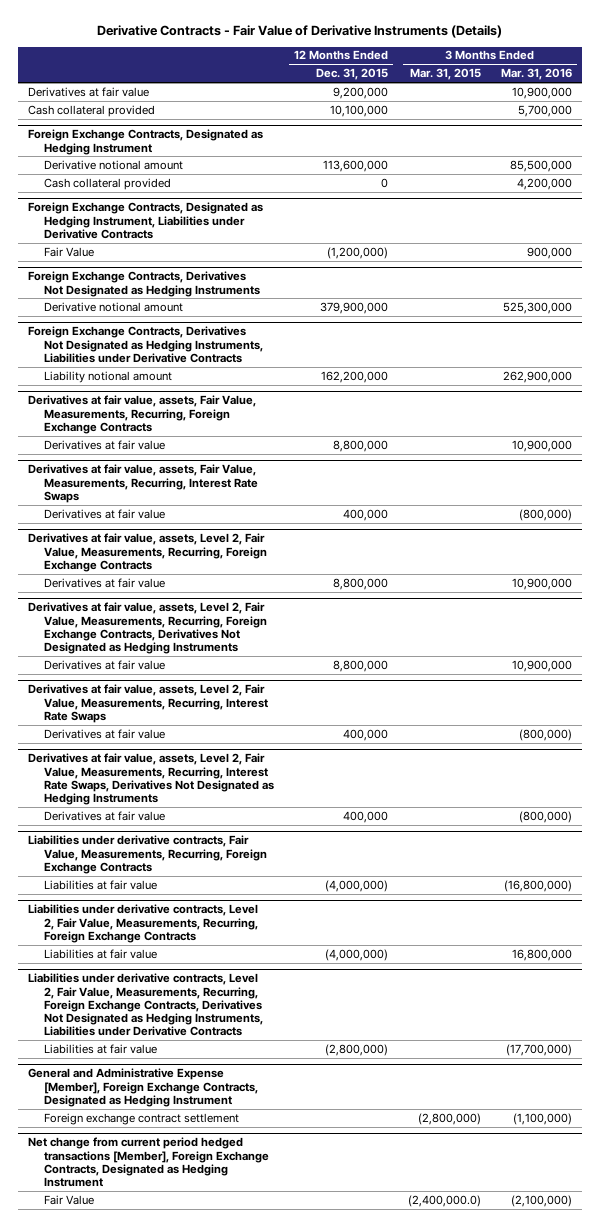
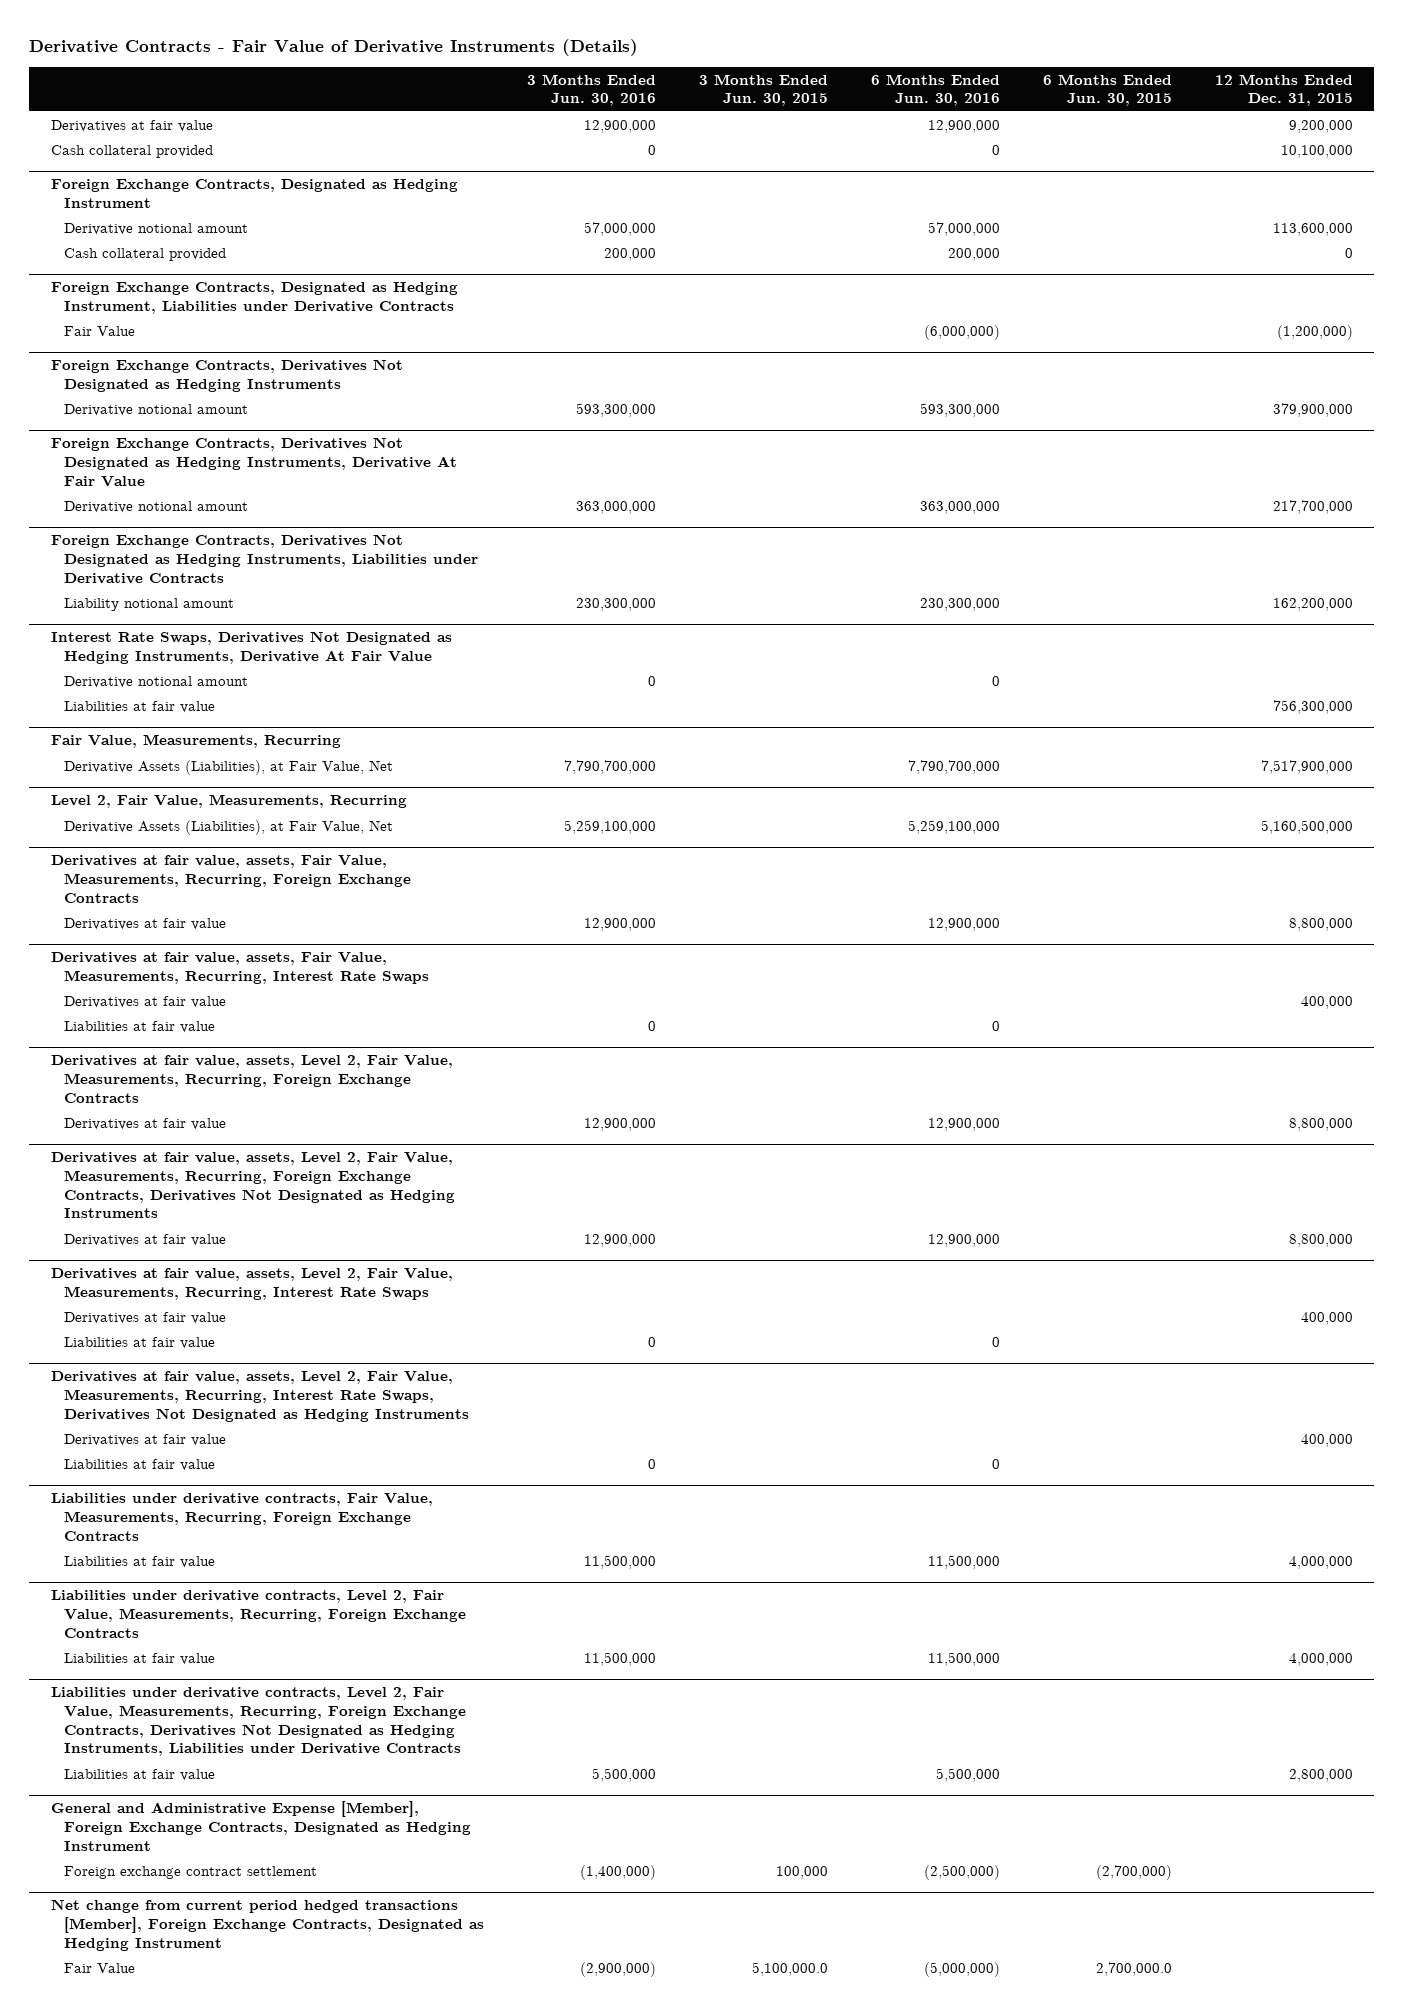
- | 12 Months Ended Dec. 31, 2015 | 3 Months Ended Mar. 31, 2015 | 3 Months Ended Mar. 31, 2016
+ | 3 Months Ended Jun. 30, 2016 | 3 Months Ended Jun. 30, 2015 | 6 Months Ended Jun. 30, 2016 | 6 Months Ended Jun. 30, 2015 | 12 Months Ended Dec. 31, 2015
+ Foreign Exchange Contracts, Derivatives Not Designated as Hedging Instruments, Derivative At Fair Value
+ Derivative notional amount | 363,000,000 | | 363,000,000 | | 217,700,000
+ Interest Rate Swaps, Derivatives Not Designated as Hedging Instruments, Derivative At Fair Value
+ Derivative notional amount | 0 | | 0 | |
+ Liabilities at fair value | | | | | 756,300,000
+ Fair Value, Measurements, Recurring
+ Derivative Assets (Liabilities), at Fair Value, Net | 7,790,700,000 | | 7,790,700,000 | | 7,517,900,000
+ Level 2, Fair Value, Measurements, Recurring
+ Derivative Assets (Liabilities), at Fair Value, Net | 5,259,100,000 | | 5,259,100,000 | | 5,160,500,000
@ Derivatives at fair value, assets, Fair Value, Measurements, Recurring, Interest Rate Swaps
+ Liabilities at fair value | 0 | | 0 | |
@ Derivatives at fair value, assets, Level 2, Fair Value, Measurements, Recurring, Interest Rate Swaps
+ Liabilities at fair value | 0 | | 0 | |
@ Derivatives at fair value, assets, Level 2, Fair Value, Measurements, Recurring, Interest Rate Swaps, Derivatives Not Designated as Hedging Instruments
+ Liabilities at fair value | 0 | | 0 | |
@ Liabilities under derivative contracts, Fair Value, Measurements, Recurring, Foreign Exchange Contracts
- Liabilities at fair value | (4,000,000) | | (16,800,000)
+ Liabilities at fair value | 11,500,000 | | 11,500,000 | | 4,000,000
@ Liabilities under derivative contracts, Level 2, Fair Value, Measurements, Recurring, Foreign Exchange Contracts
- Liabilities at fair value | (4,000,000) | | 16,800,000
+ Liabilities at fair value | 11,500,000 | | 11,500,000 | | 4,000,000
@ Liabilities under derivative contracts, Level 2, Fair Value, Measurements, Recurring, Foreign Exchange Contracts, Derivatives Not Designated as Hedging Instruments, Liabilities under Derivative Contracts
- Liabilities at fair value | (2,800,000) | | (17,700,000)
+ Liabilities at fair value | 5,500,000 | | 5,500,000 | | 2,800,000

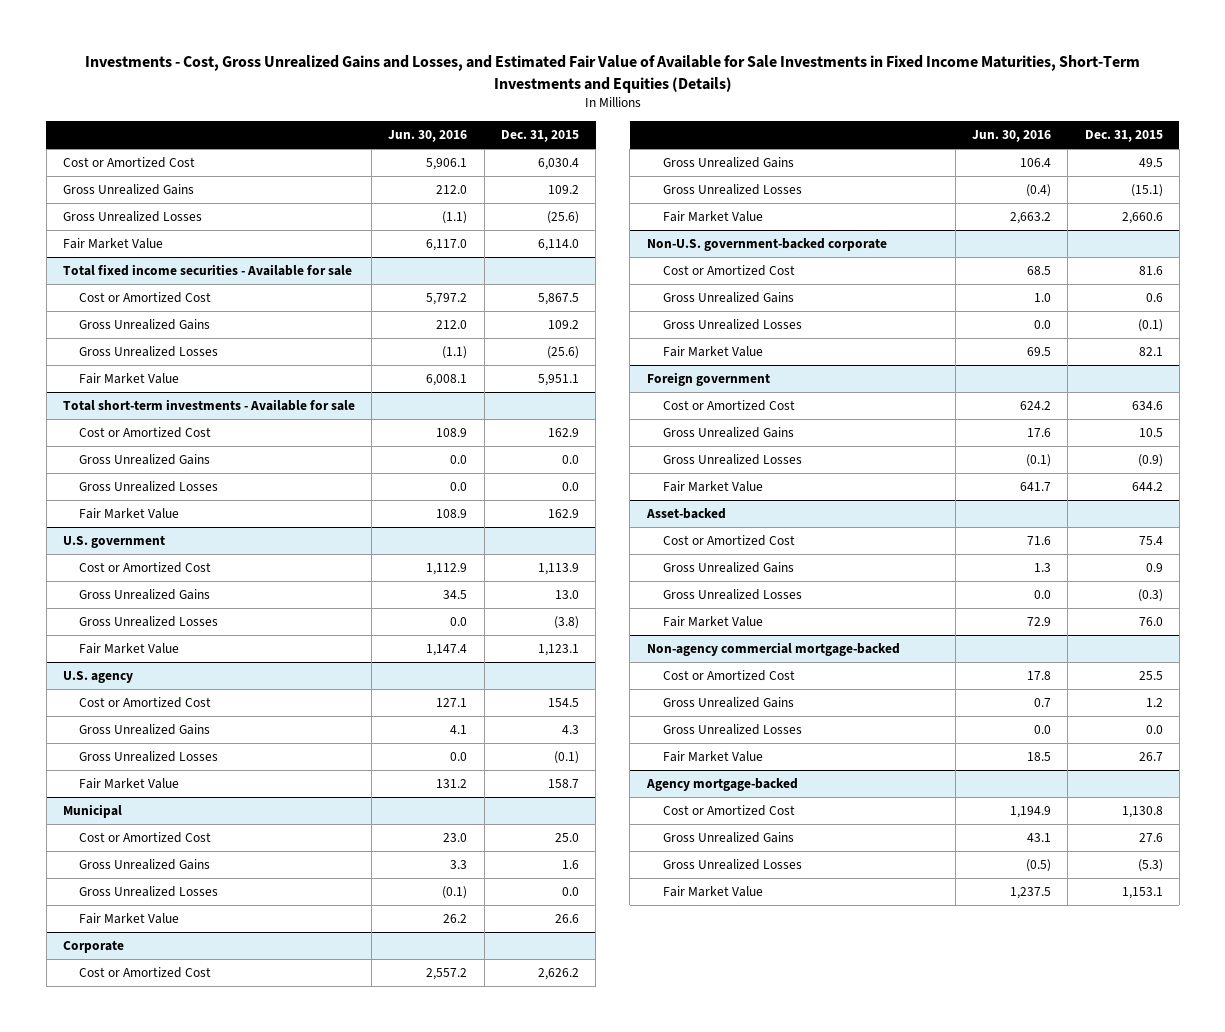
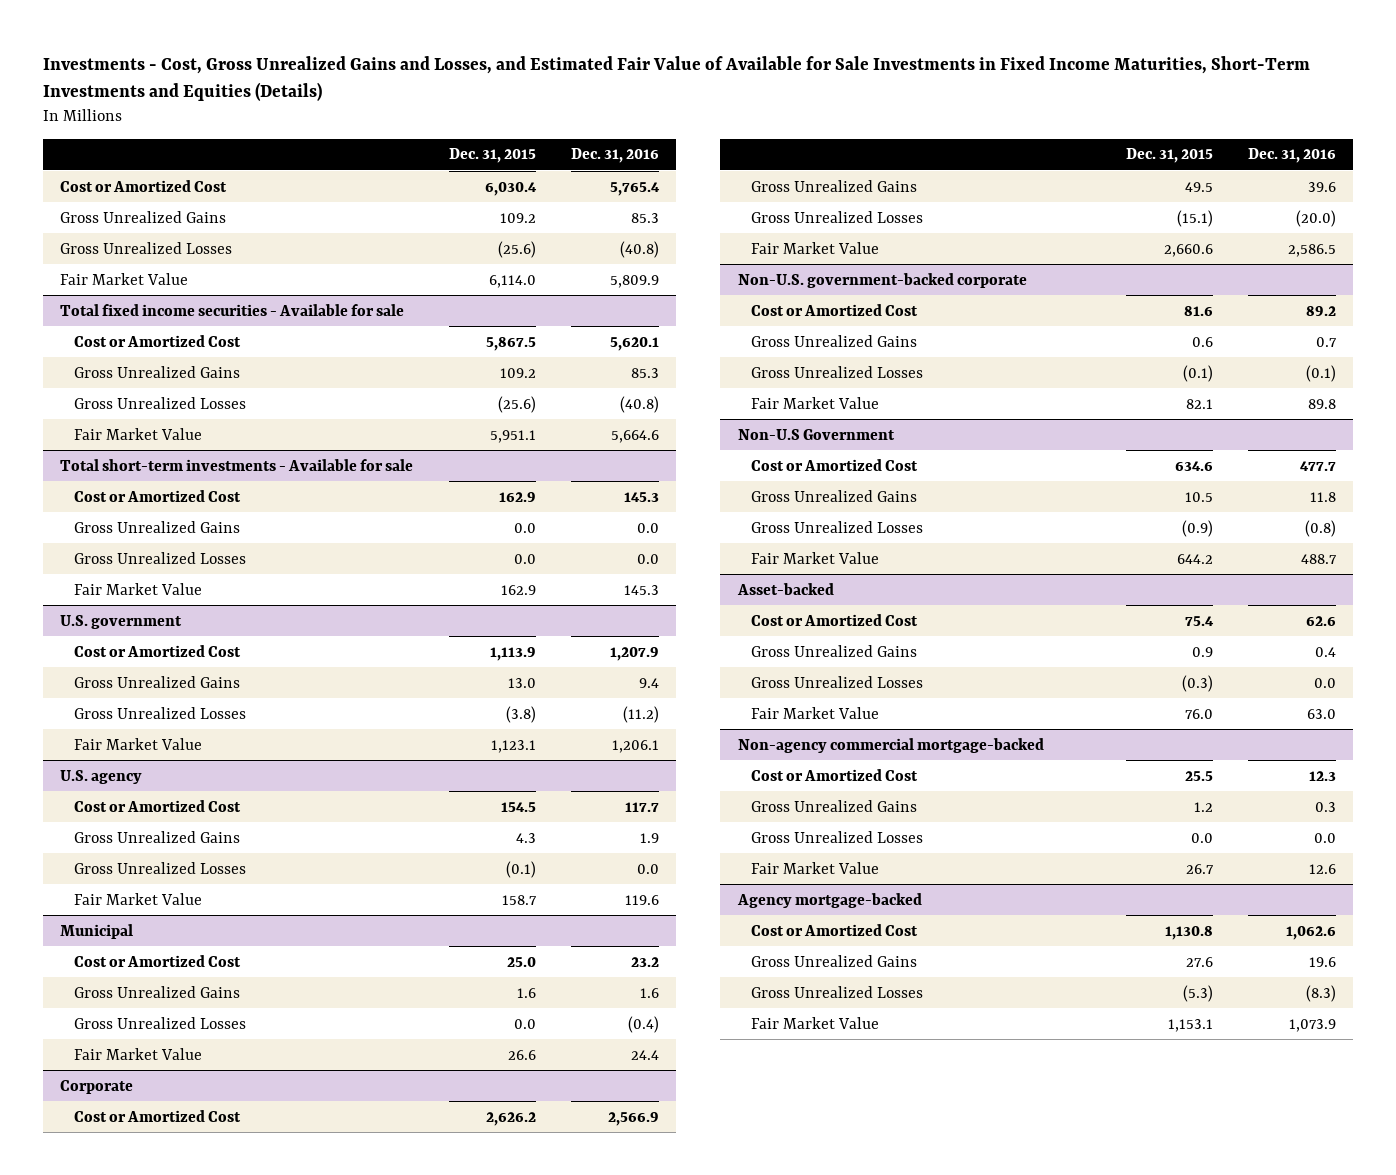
- | Jun. 30, 2016 | Dec. 31, 2015
+ | Dec. 31, 2015 | Dec. 31, 2016
- Foreign government
+ Non-U.S Government

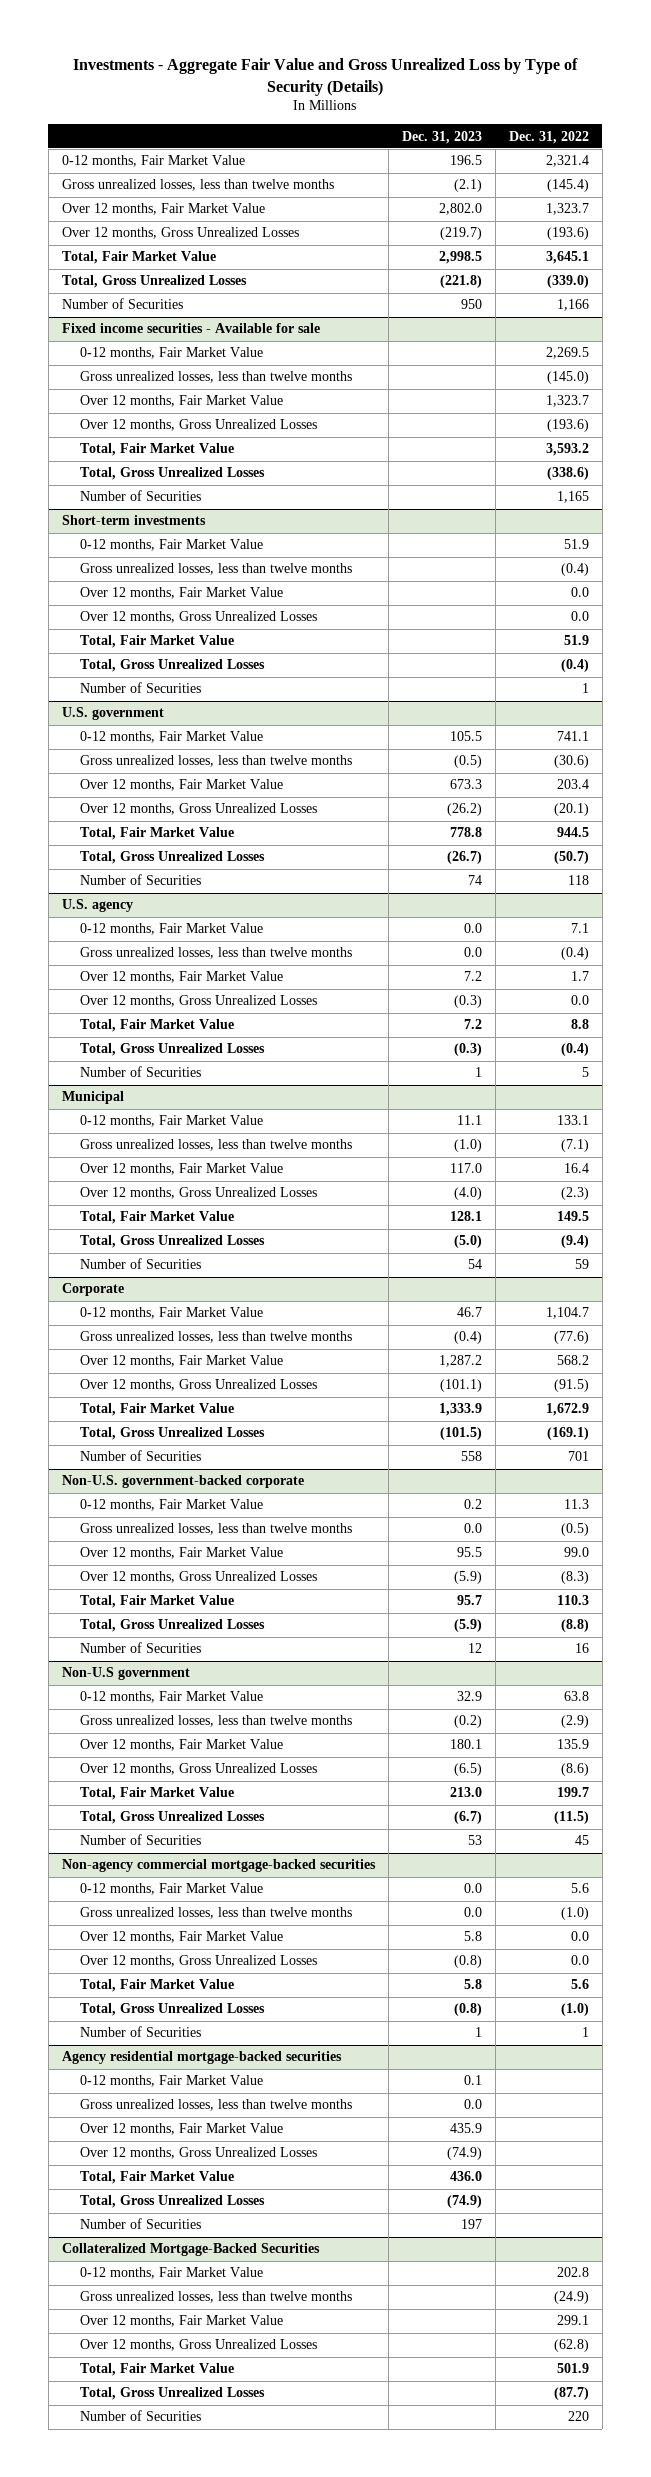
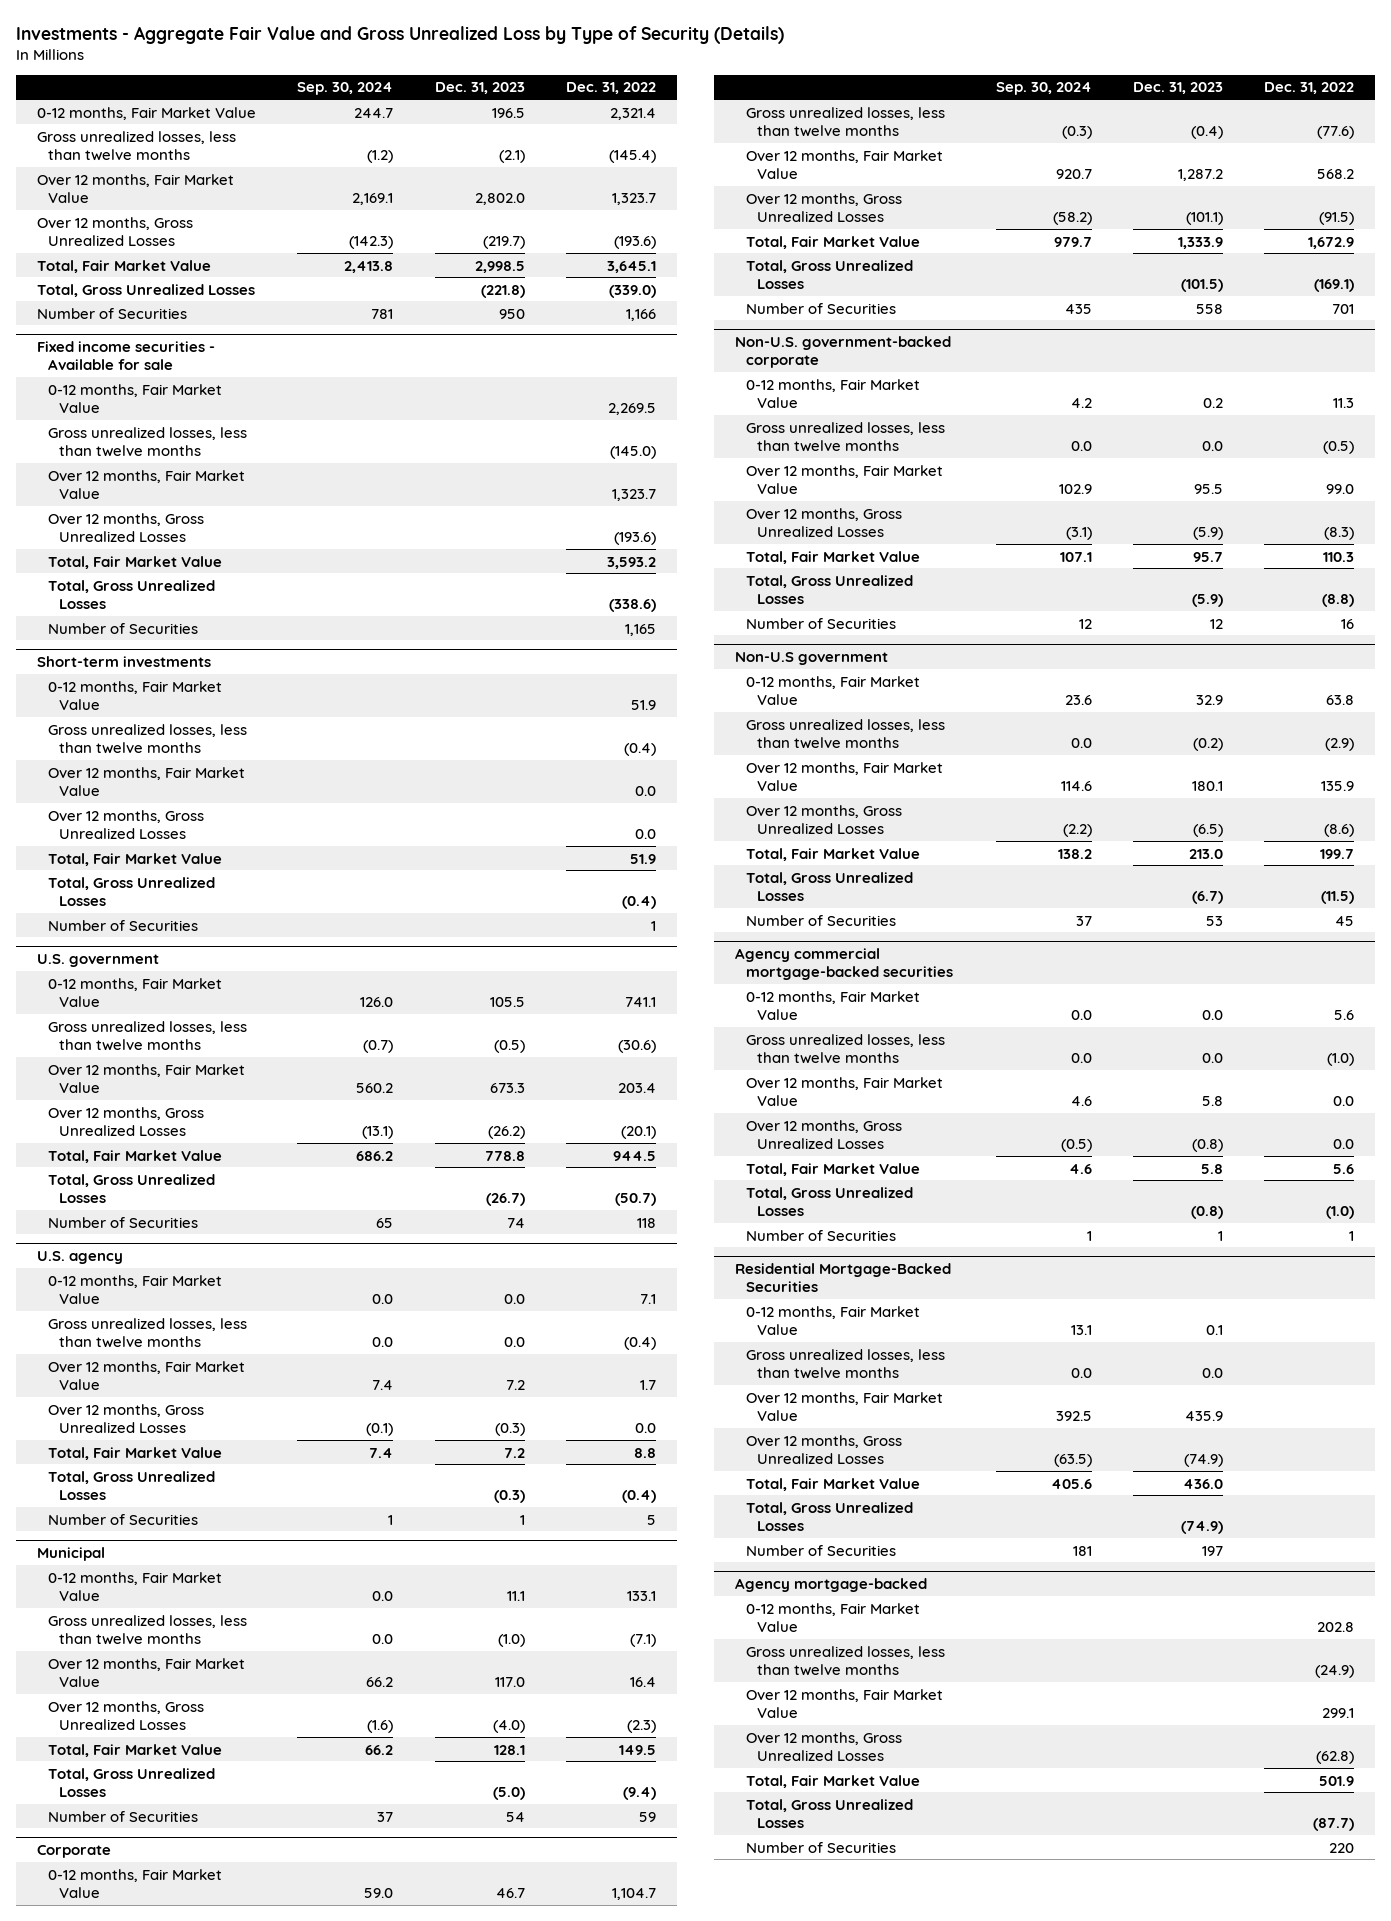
- | Dec. 31, 2023 | Dec. 31, 2022
+ | Sep. 30, 2024 | Dec. 31, 2023 | Dec. 31, 2022
- Non-agency commercial mortgage-backed securities
+ Agency commercial mortgage-backed securities
- Agency residential mortgage-backed securities
+ Residential Mortgage-Backed Securities
- Collateralized Mortgage-Backed Securities
+ Agency mortgage-backed

